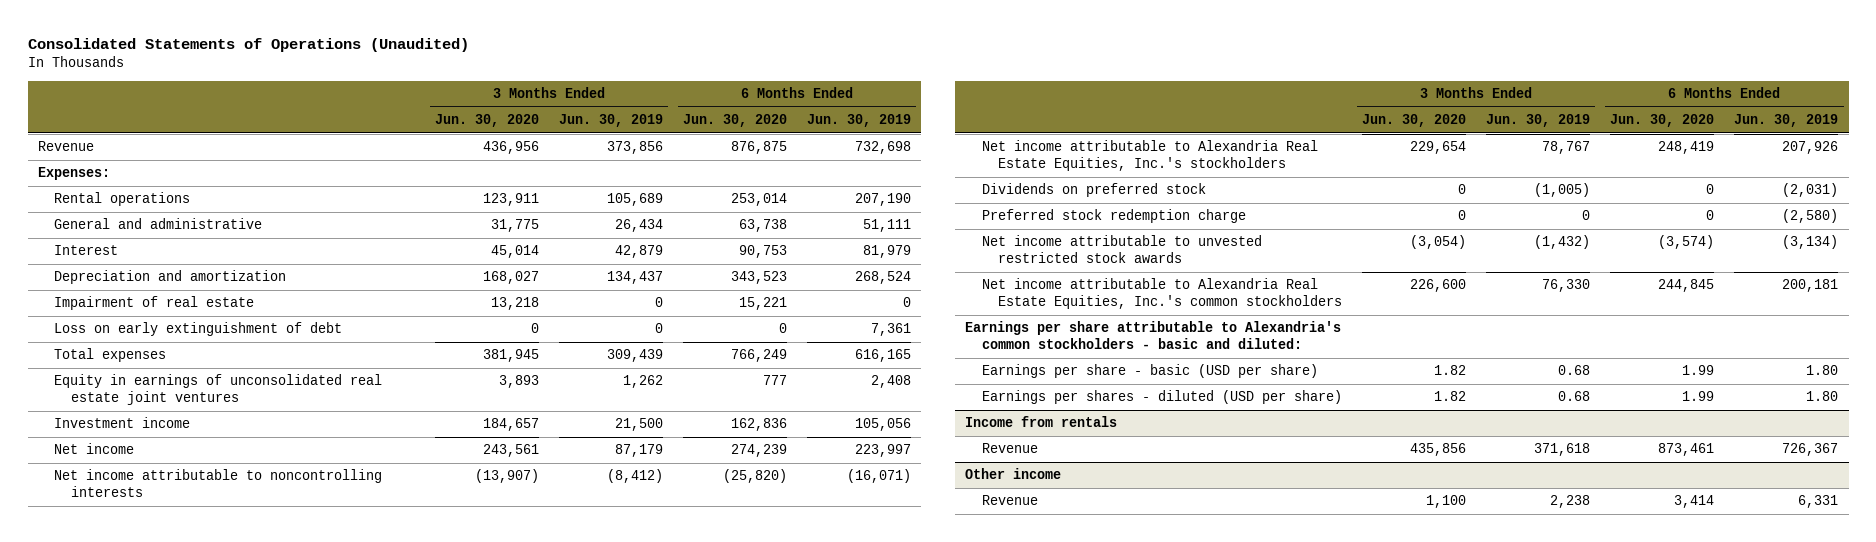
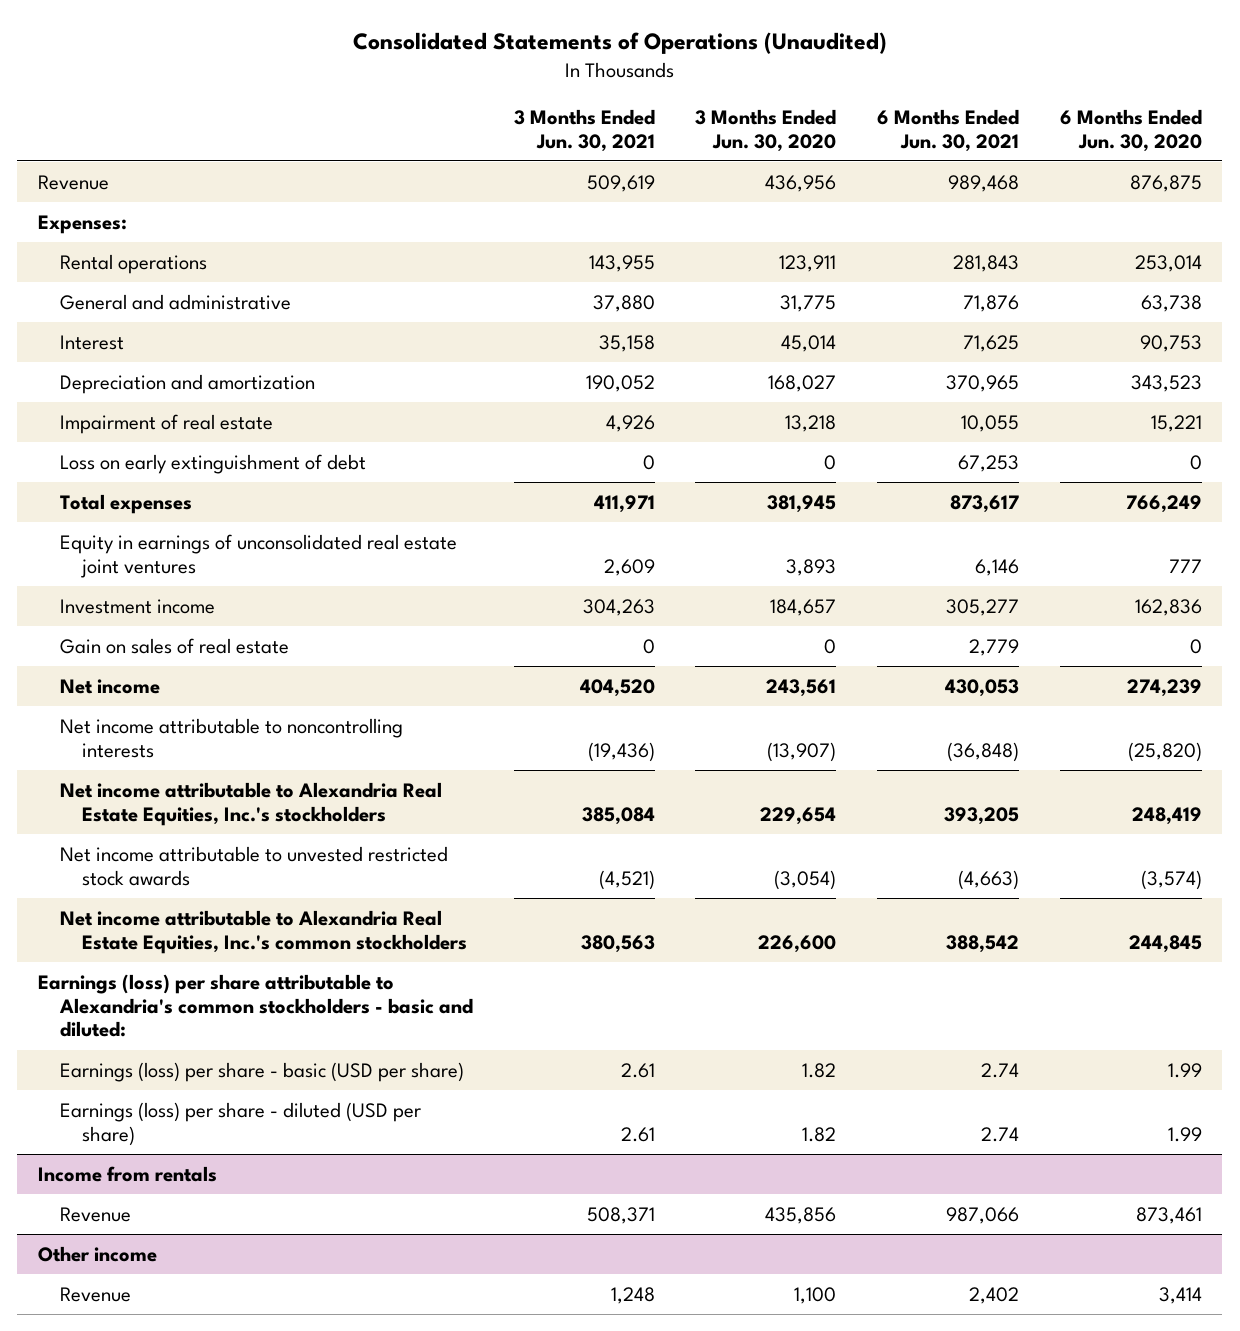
- | 3 Months Ended Jun. 30, 2020 | 3 Months Ended Jun. 30, 2019 | 6 Months Ended Jun. 30, 2020 | 6 Months Ended Jun. 30, 2019
+ | 3 Months Ended Jun. 30, 2021 | 3 Months Ended Jun. 30, 2020 | 6 Months Ended Jun. 30, 2021 | 6 Months Ended Jun. 30, 2020
+ Gain on sales of real estate | 0 | 0 | 2,779 | 0
- Dividends on preferred stock | 0 | (1,005) | 0 | (2,031)
- Preferred stock redemption charge | 0 | 0 | 0 | (2,580)
- Earnings per share attributable to Alexandria's common stockholders - basic and diluted:
- Earnings per share - basic (USD per share) | 1.82 | 0.68 | 1.99 | 1.80
- Earnings per shares - diluted (USD per share) | 1.82 | 0.68 | 1.99 | 1.80
+ Earnings (loss) per share attributable to Alexandria's common stockholders - basic and diluted:
+ Earnings (loss) per share - basic (USD per share) | 2.61 | 1.82 | 2.74 | 1.99
+ Earnings (loss) per share - diluted (USD per share) | 2.61 | 1.82 | 2.74 | 1.99

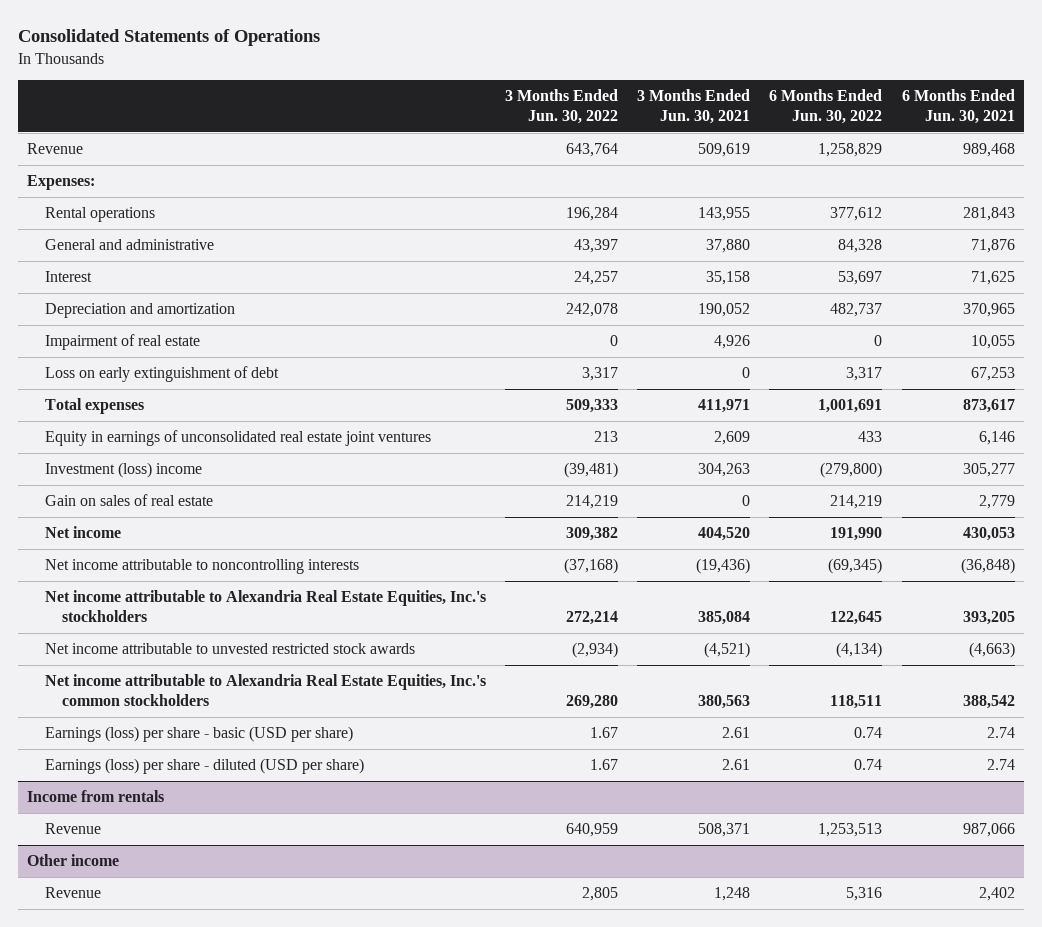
- Consolidated Statements of Operations (Unaudited)
+ Consolidated Statements of Operations
- | 3 Months Ended Jun. 30, 2021 | 3 Months Ended Jun. 30, 2020 | 6 Months Ended Jun. 30, 2021 | 6 Months Ended Jun. 30, 2020
+ | 3 Months Ended Jun. 30, 2022 | 3 Months Ended Jun. 30, 2021 | 6 Months Ended Jun. 30, 2022 | 6 Months Ended Jun. 30, 2021
- Investment income | 304,263 | 184,657 | 305,277 | 162,836
+ Investment (loss) income | (39,481) | 304,263 | (279,800) | 305,277
- Earnings (loss) per share attributable to Alexandria's common stockholders - basic and diluted:

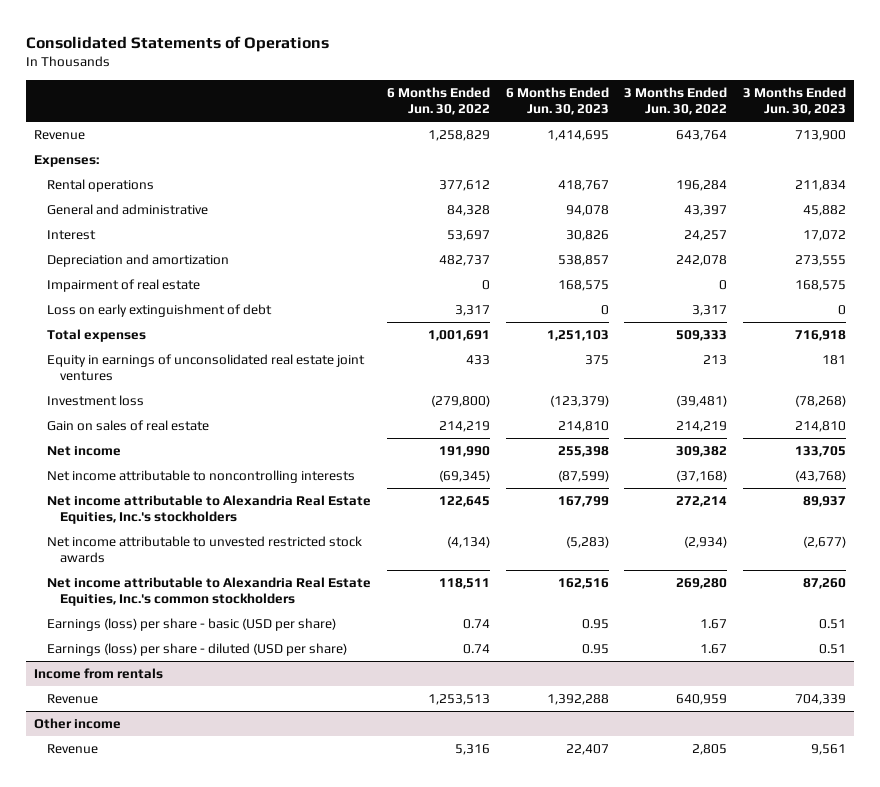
- | 3 Months Ended Jun. 30, 2022 | 3 Months Ended Jun. 30, 2021 | 6 Months Ended Jun. 30, 2022 | 6 Months Ended Jun. 30, 2021
+ | 6 Months Ended Jun. 30, 2022 | 6 Months Ended Jun. 30, 2023 | 3 Months Ended Jun. 30, 2022 | 3 Months Ended Jun. 30, 2023
- Investment (loss) income | (39,481) | 304,263 | (279,800) | 305,277
+ Investment loss | (279,800) | (123,379) | (39,481) | (78,268)

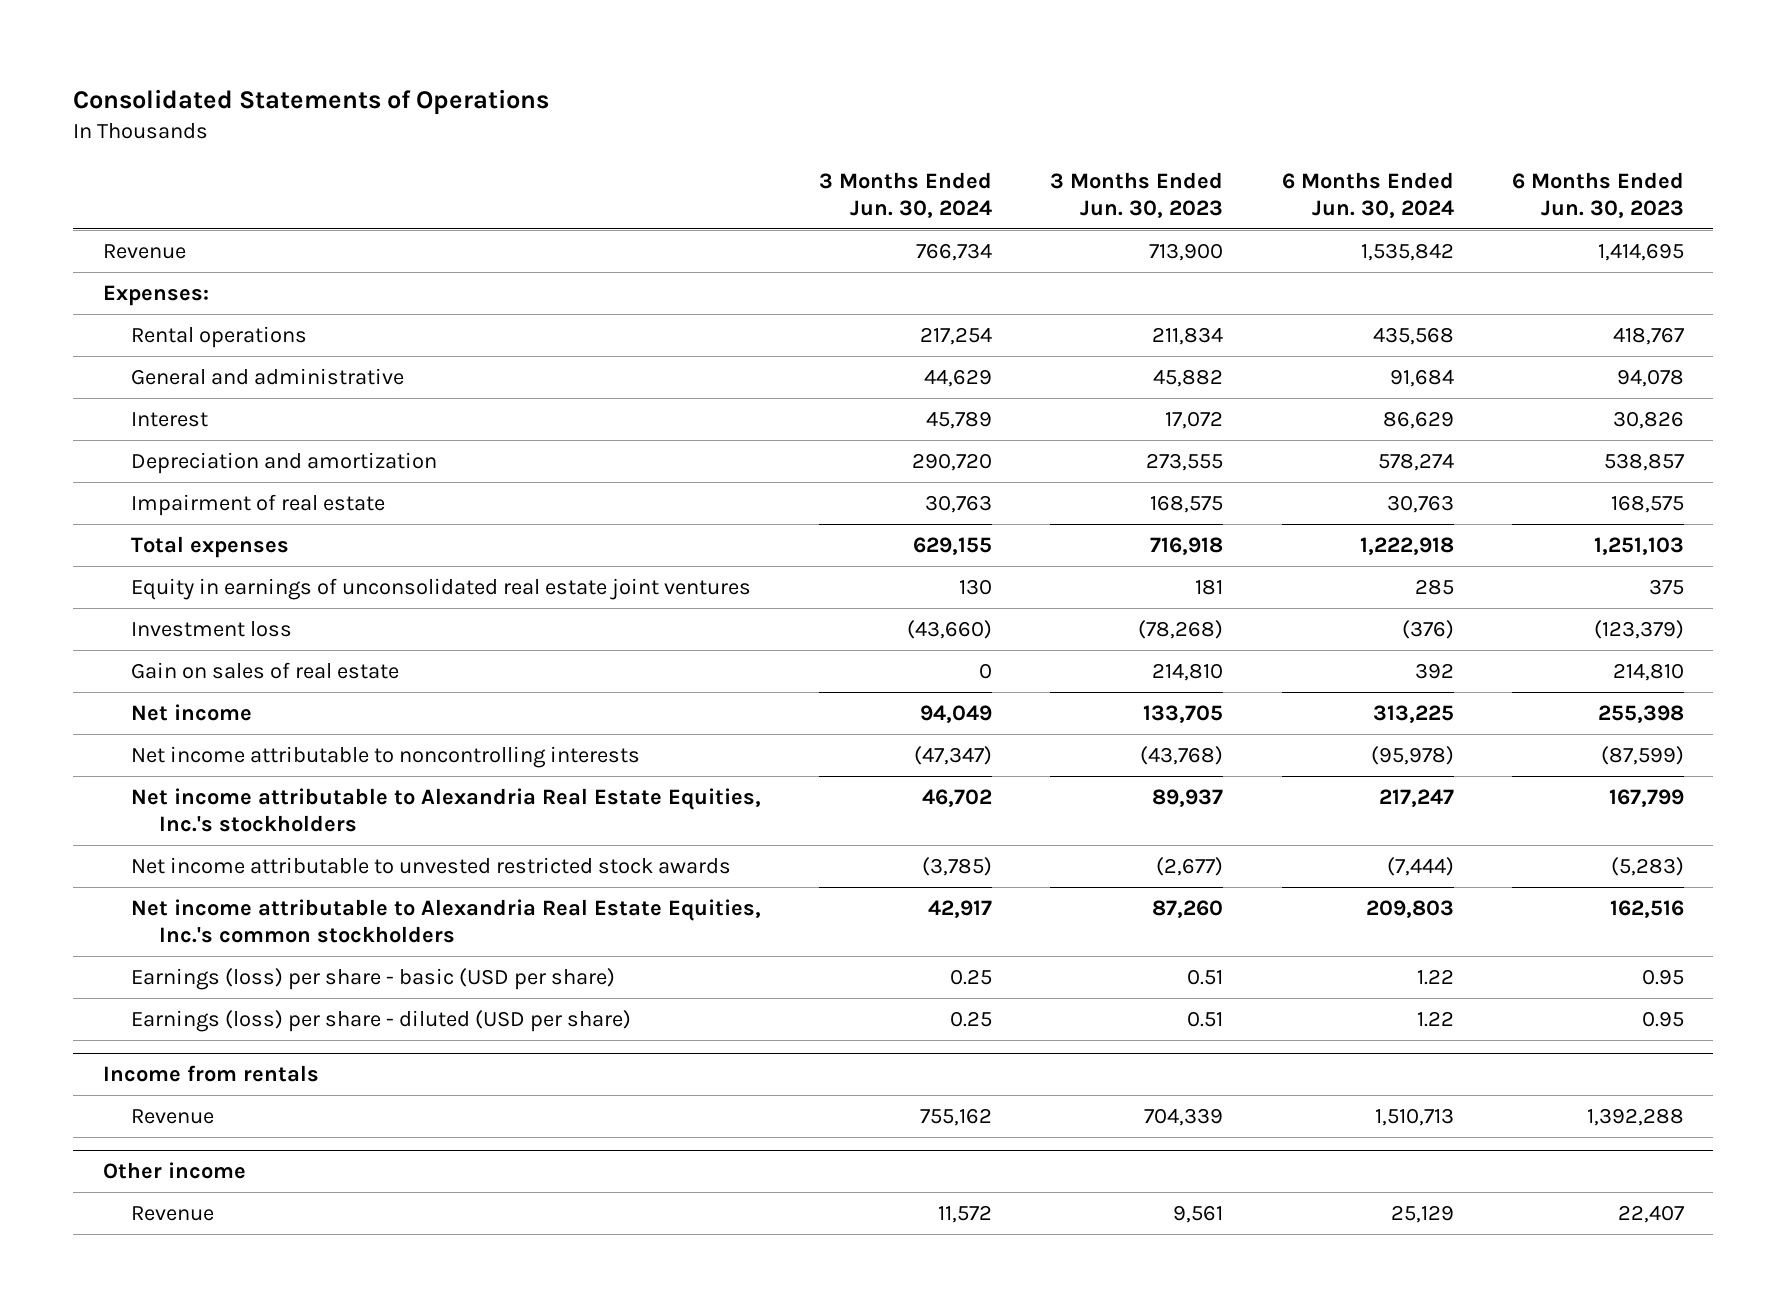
- | 6 Months Ended Jun. 30, 2022 | 6 Months Ended Jun. 30, 2023 | 3 Months Ended Jun. 30, 2022 | 3 Months Ended Jun. 30, 2023
+ | 3 Months Ended Jun. 30, 2024 | 3 Months Ended Jun. 30, 2023 | 6 Months Ended Jun. 30, 2024 | 6 Months Ended Jun. 30, 2023
- Loss on early extinguishment of debt | 3,317 | 0 | 3,317 | 0

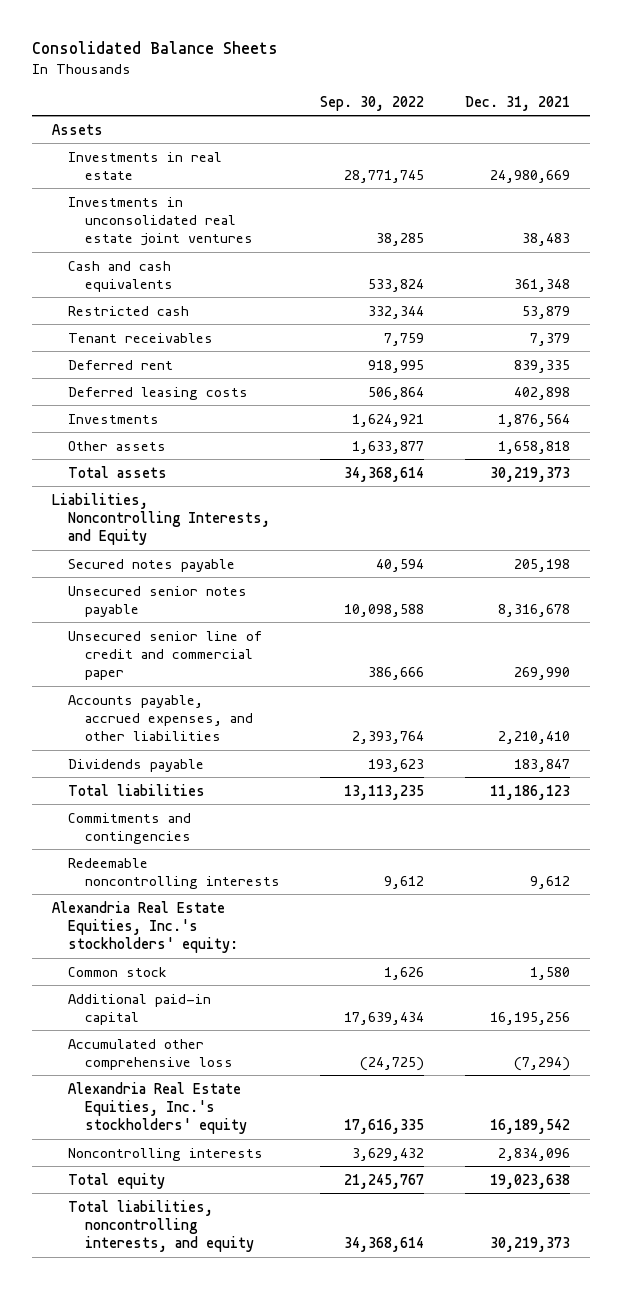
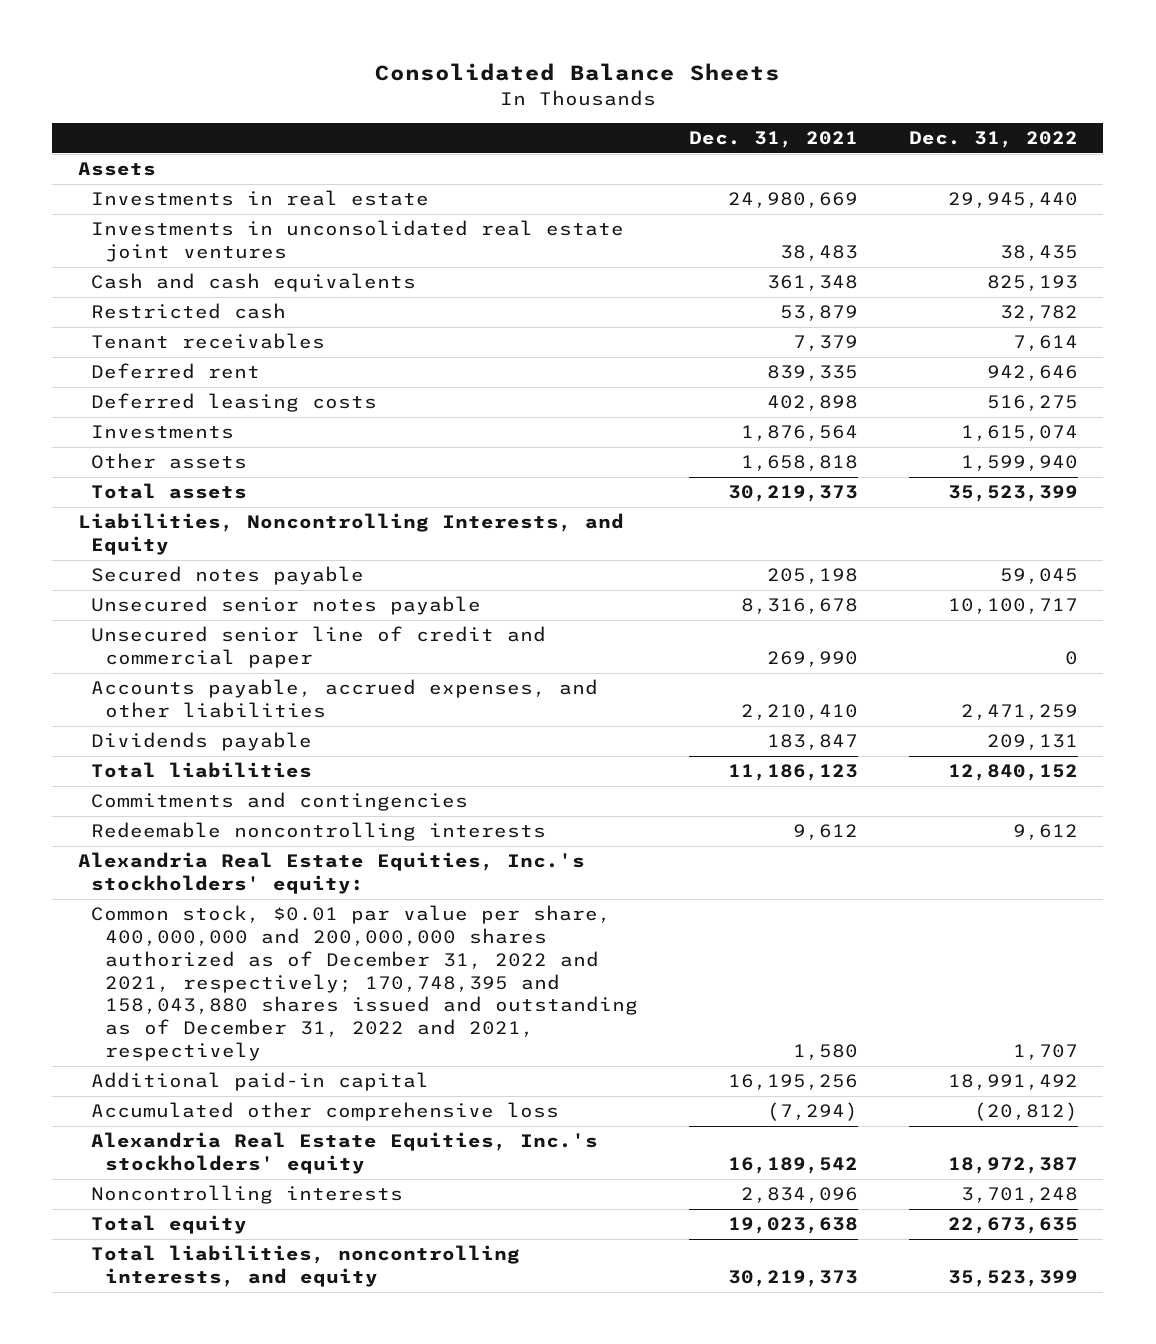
- | Sep. 30, 2022 | Dec. 31, 2021
+ | Dec. 31, 2021 | Dec. 31, 2022
- Common stock | 1,626 | 1,580
+ Common stock, $0.01 par value per share, 400,000,000 and 200,000,000 shares authorized as of December 31, 2022 and 2021, respectively; 170,748,395 and 158,043,880 shares issued and outstanding as of December 31, 2022 and 2021, respectively | 1,580 | 1,707

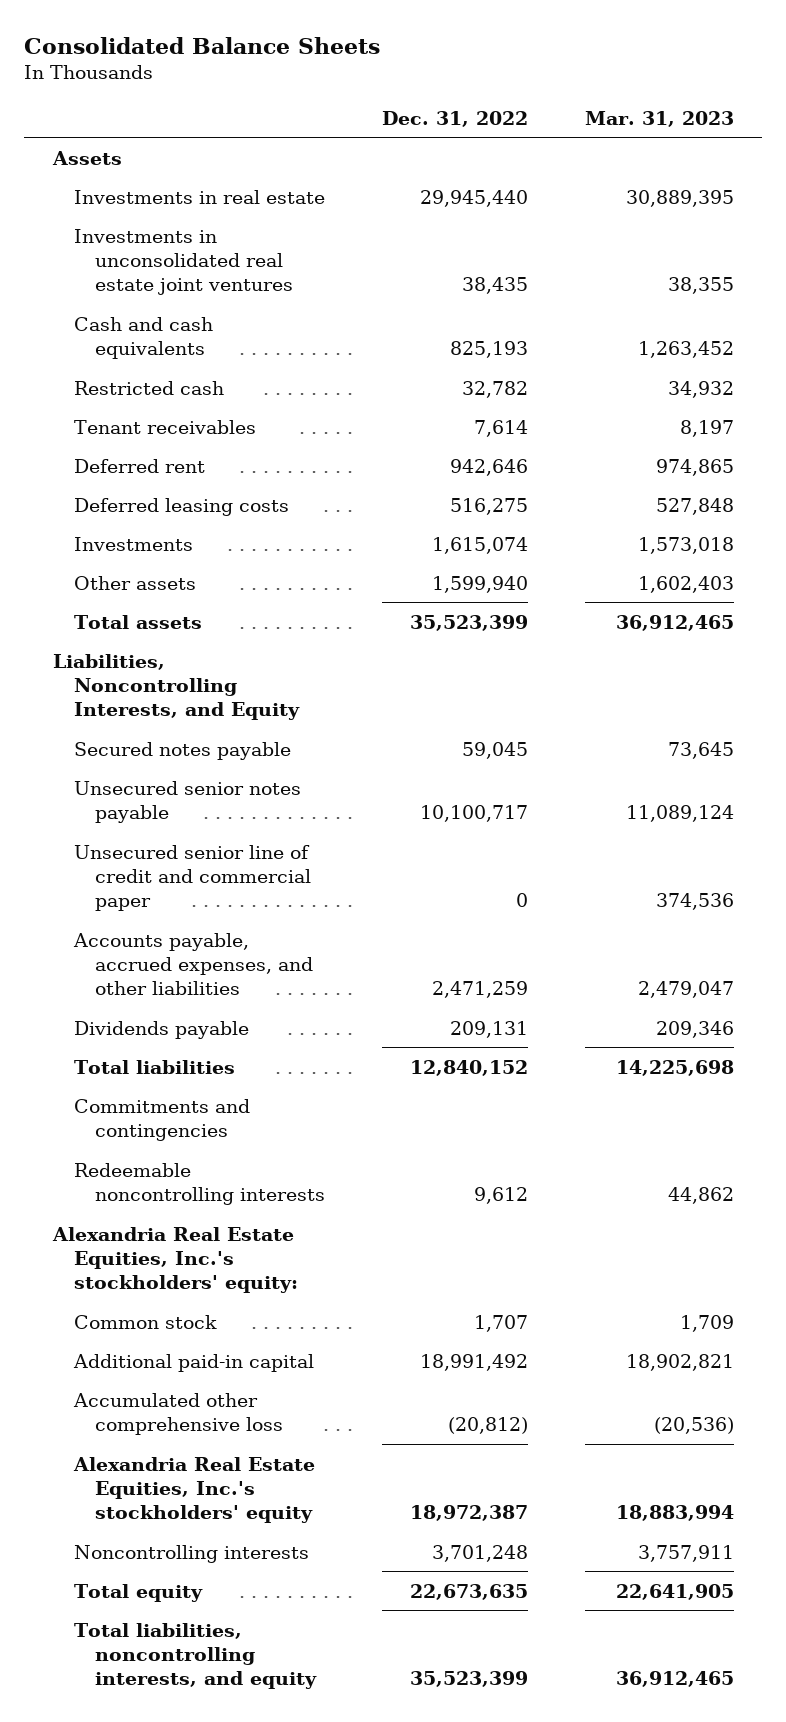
- | Dec. 31, 2021 | Dec. 31, 2022
+ | Dec. 31, 2022 | Mar. 31, 2023
- Common stock, $0.01 par value per share, 400,000,000 and 200,000,000 shares authorized as of December 31, 2022 and 2021, respectively; 170,748,395 and 158,043,880 shares issued and outstanding as of December 31, 2022 and 2021, respectively | 1,580 | 1,707
+ Common stock | 1,707 | 1,709

